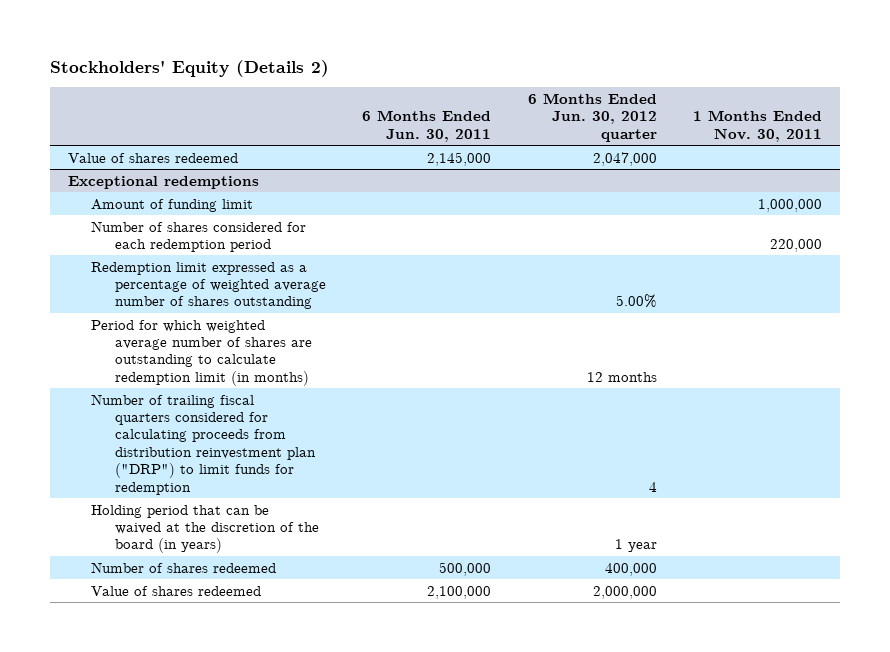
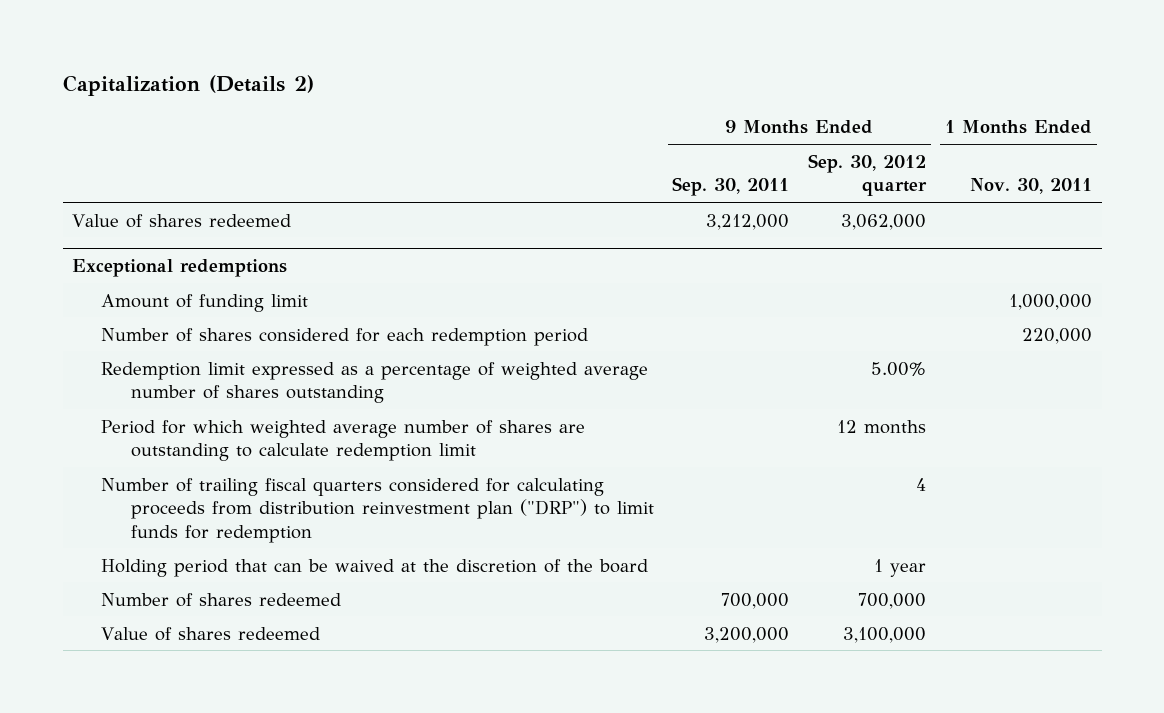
- Stockholders' Equity (Details 2)
+ Capitalization (Details 2)
- | 6 Months Ended Jun. 30, 2011 | 6 Months Ended Jun. 30, 2012 quarter | 1 Months Ended Nov. 30, 2011
+ | 9 Months Ended Sep. 30, 2011 | 9 Months Ended Sep. 30, 2012 quarter | 1 Months Ended Nov. 30, 2011
@ Exceptional redemptions
- Period for which weighted average number of shares are outstanding to calculate redemption limit (in months) | | 12 months |
+ Period for which weighted average number of shares are outstanding to calculate redemption limit | | 12 months |
- Holding period that can be waived at the discretion of the board (in years) | | 1 year |
+ Holding period that can be waived at the discretion of the board | | 1 year |

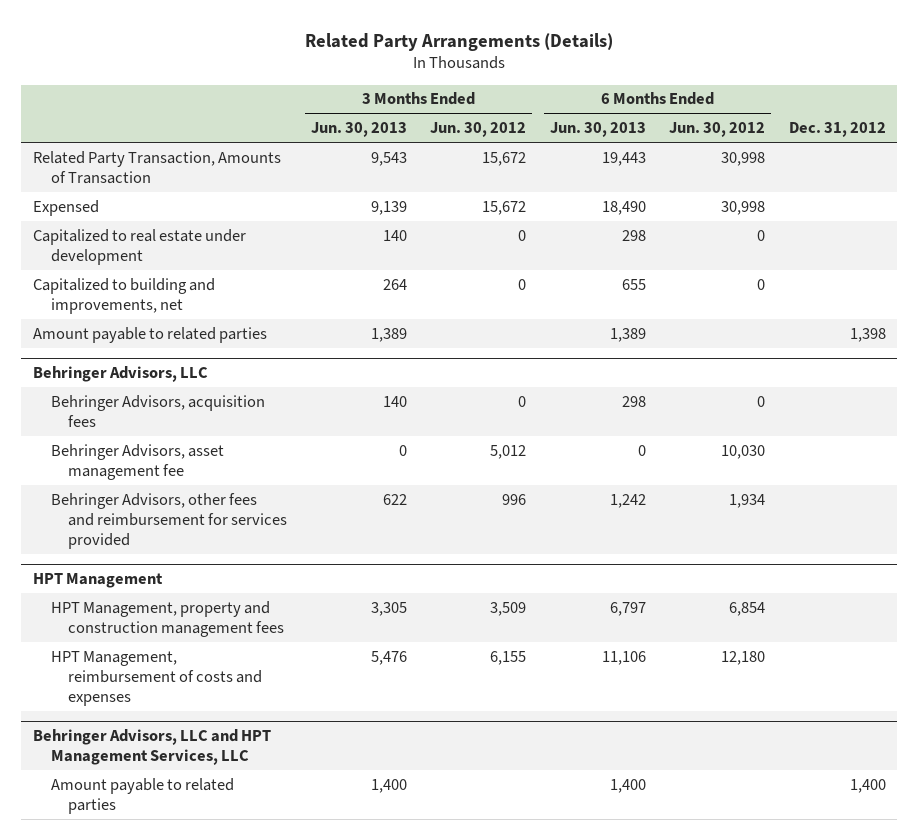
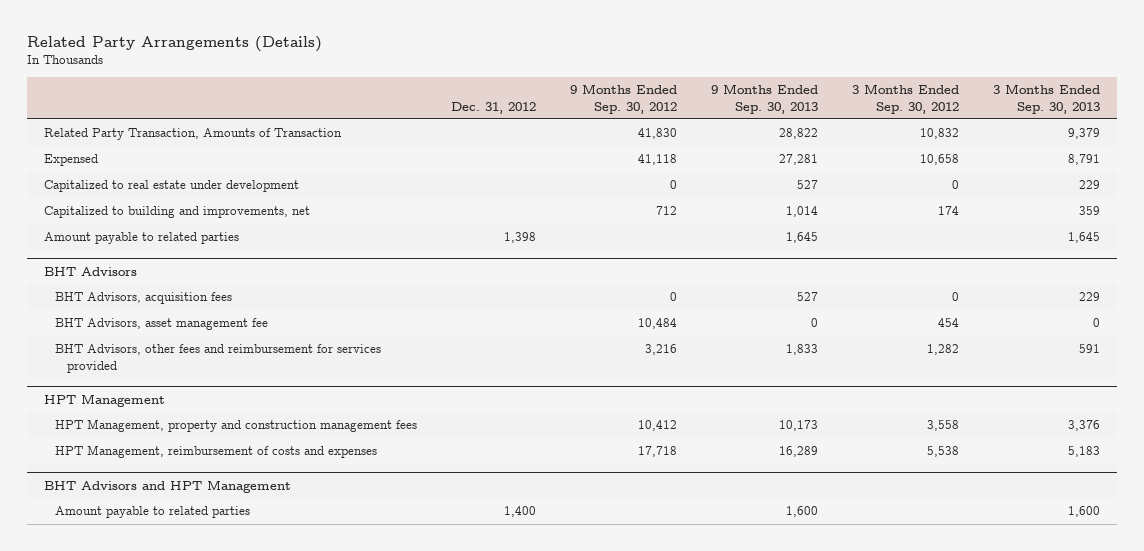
- | 3 Months Ended Jun. 30, 2013 | 3 Months Ended Jun. 30, 2012 | 6 Months Ended Jun. 30, 2013 | 6 Months Ended Jun. 30, 2012 | Dec. 31, 2012
+ | Dec. 31, 2012 | 9 Months Ended Sep. 30, 2012 | 9 Months Ended Sep. 30, 2013 | 3 Months Ended Sep. 30, 2012 | 3 Months Ended Sep. 30, 2013
- Behringer Advisors, LLC
- Behringer Advisors, acquisition fees | 140 | 0 | 298 | 0 |
- Behringer Advisors, asset management fee | 0 | 5,012 | 0 | 10,030 |
- Behringer Advisors, other fees and reimbursement for services provided | 622 | 996 | 1,242 | 1,934 |
+ BHT Advisors
+ BHT Advisors, acquisition fees | | 0 | 527 | 0 | 229
+ BHT Advisors, asset management fee | | 10,484 | 0 | 454 | 0
+ BHT Advisors, other fees and reimbursement for services provided | | 3,216 | 1,833 | 1,282 | 591
- Behringer Advisors, LLC and HPT Management Services, LLC
+ BHT Advisors and HPT Management

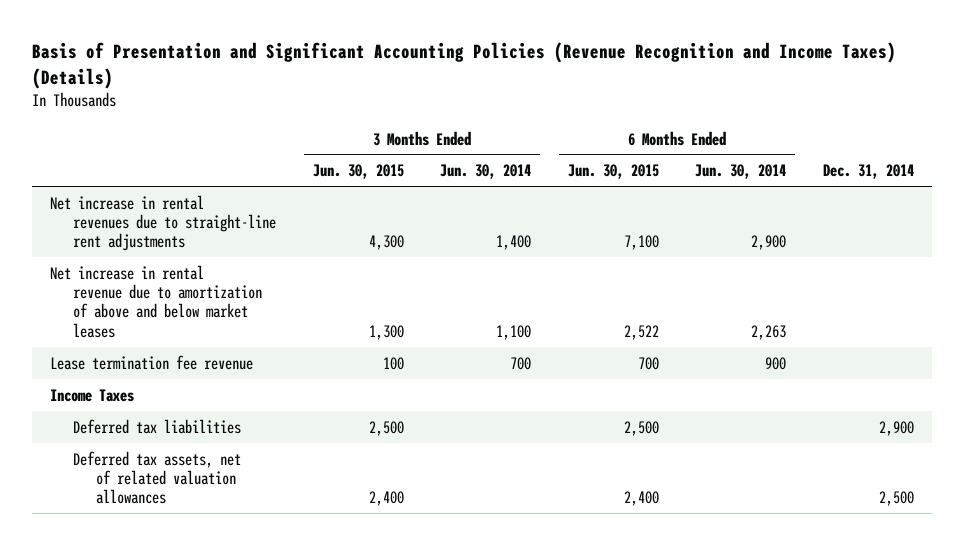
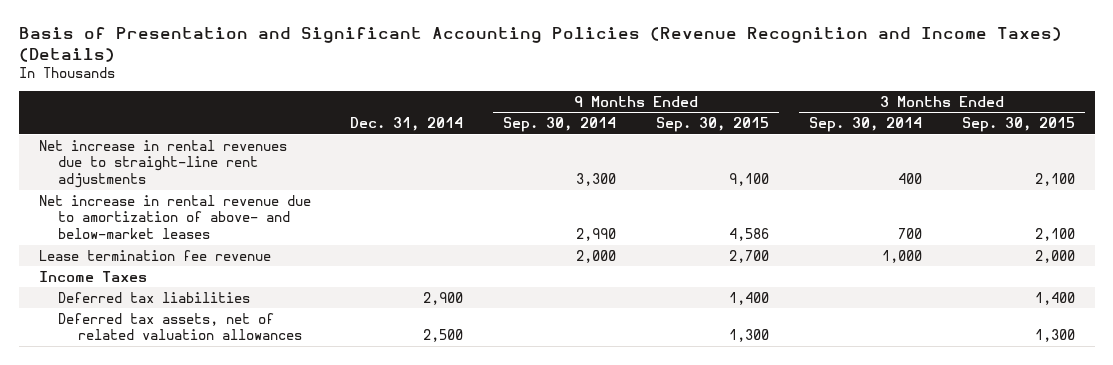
- | 3 Months Ended Jun. 30, 2015 | 3 Months Ended Jun. 30, 2014 | 6 Months Ended Jun. 30, 2015 | 6 Months Ended Jun. 30, 2014 | Dec. 31, 2014
+ | Dec. 31, 2014 | 9 Months Ended Sep. 30, 2014 | 9 Months Ended Sep. 30, 2015 | 3 Months Ended Sep. 30, 2014 | 3 Months Ended Sep. 30, 2015
- Net increase in rental revenue due to amortization of above and below market leases | 1,300 | 1,100 | 2,522 | 2,263 |
+ Net increase in rental revenue due to amortization of above- and below-market leases | | 2,990 | 4,586 | 700 | 2,100

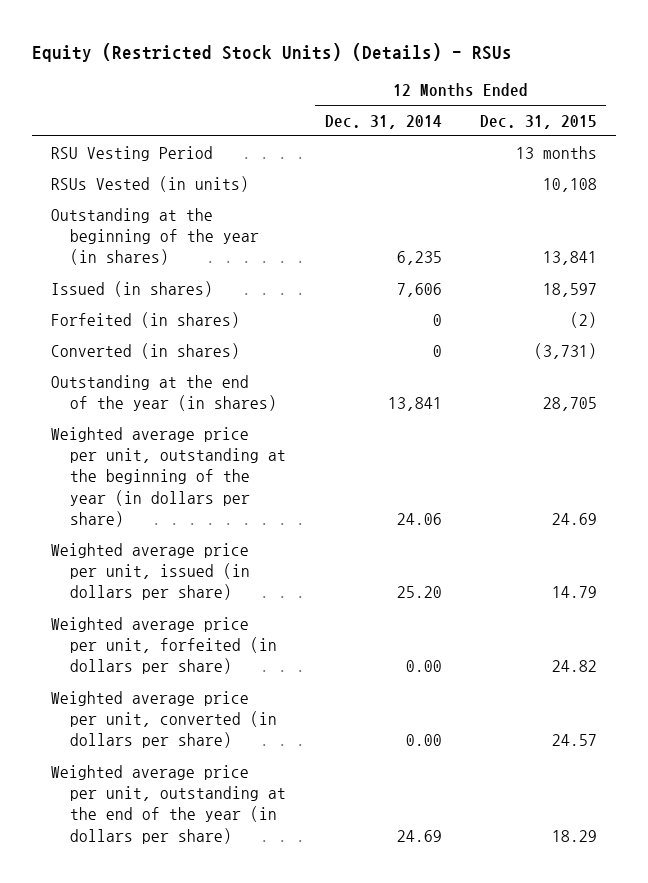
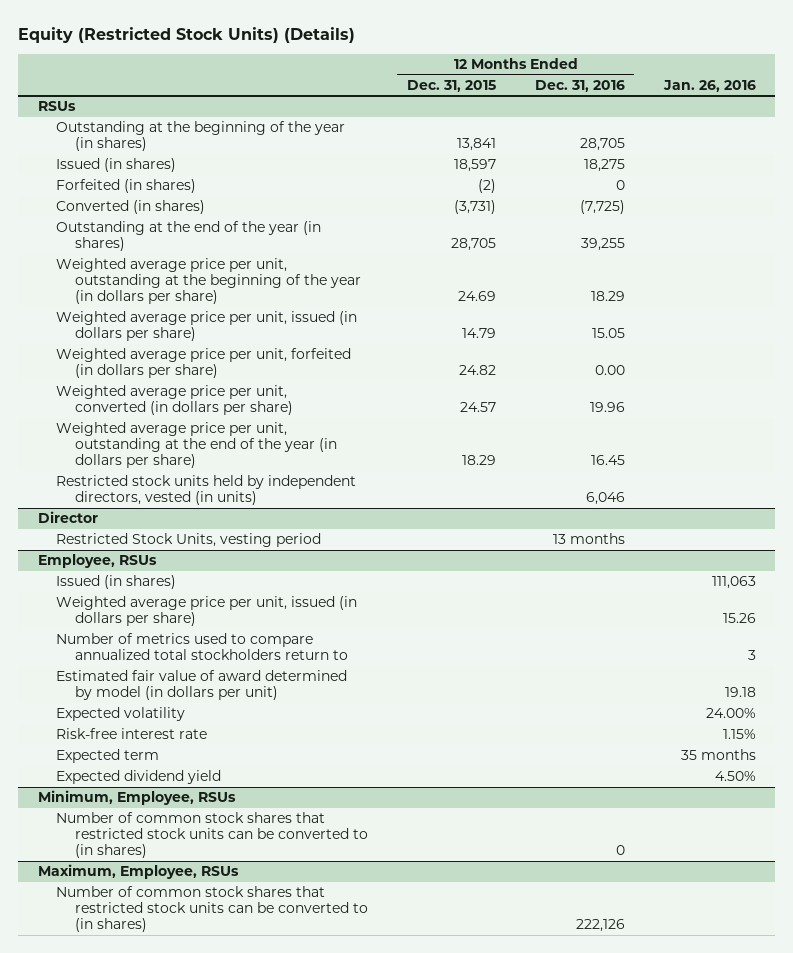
- Equity (Restricted Stock Units) (Details) - RSUs
+ Equity (Restricted Stock Units) (Details)
- | 12 Months Ended Dec. 31, 2014 | 12 Months Ended Dec. 31, 2015
+ | 12 Months Ended Dec. 31, 2015 | 12 Months Ended Dec. 31, 2016 | Jan. 26, 2016
- RSU Vesting Period | | 13 months
- RSUs Vested (in units) | | 10,108
+ RSUs
+ Restricted stock units held by independent directors, vested (in units) | | 6,046 |
+ Director
+ Restricted Stock Units, vesting period | | 13 months |
+ Employee, RSUs
+ Issued (in shares) | | | 111,063
+ Weighted average price per unit, issued (in dollars per share) | | | 15.26
+ Number of metrics used to compare annualized total stockholders return to | | | 3
+ Estimated fair value of award determined by model (in dollars per unit) | | | 19.18
+ Expected volatility | | | 24.00%
+ Risk-free interest rate | | | 1.15%
+ Expected term | | | 35 months
+ Expected dividend yield | | | 4.50%
+ Minimum, Employee, RSUs
+ Number of common stock shares that restricted stock units can be converted to (in shares) | | 0 |
+ Maximum, Employee, RSUs
+ Number of common stock shares that restricted stock units can be converted to (in shares) | | 222,126 |

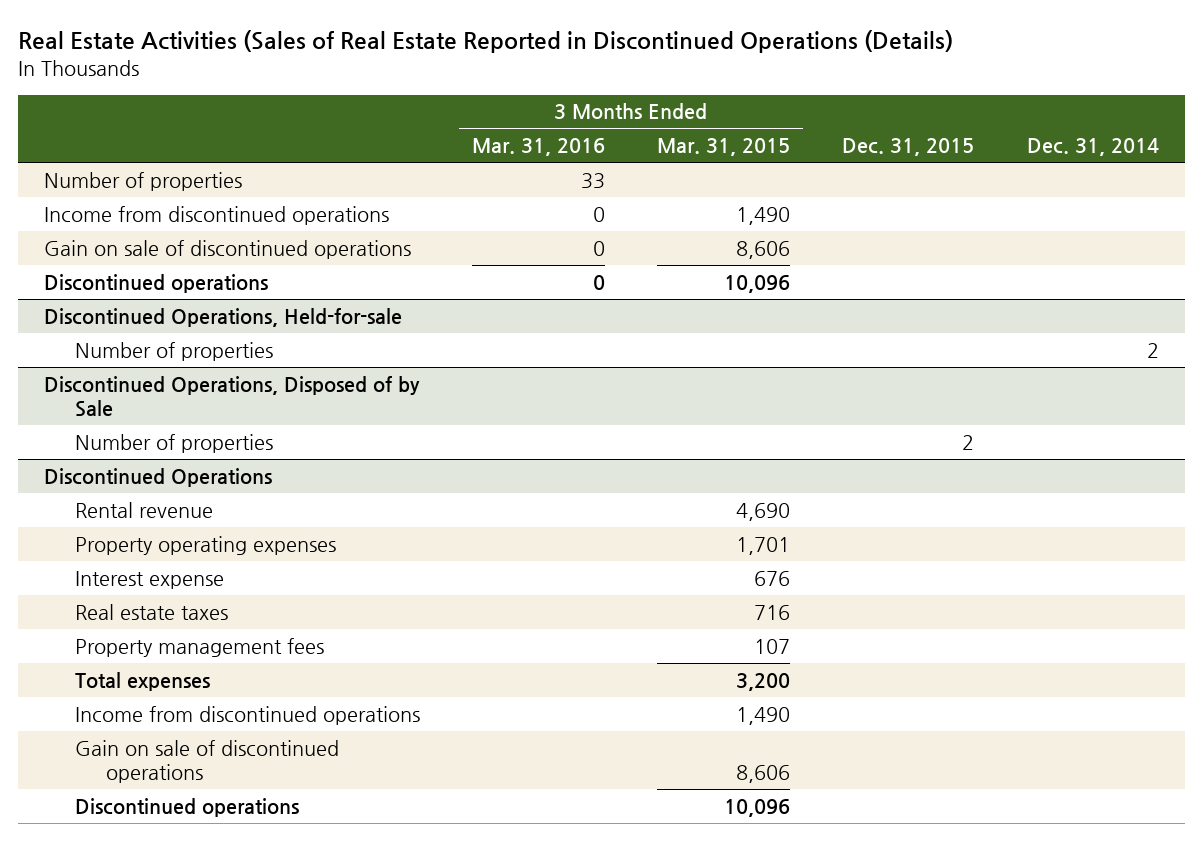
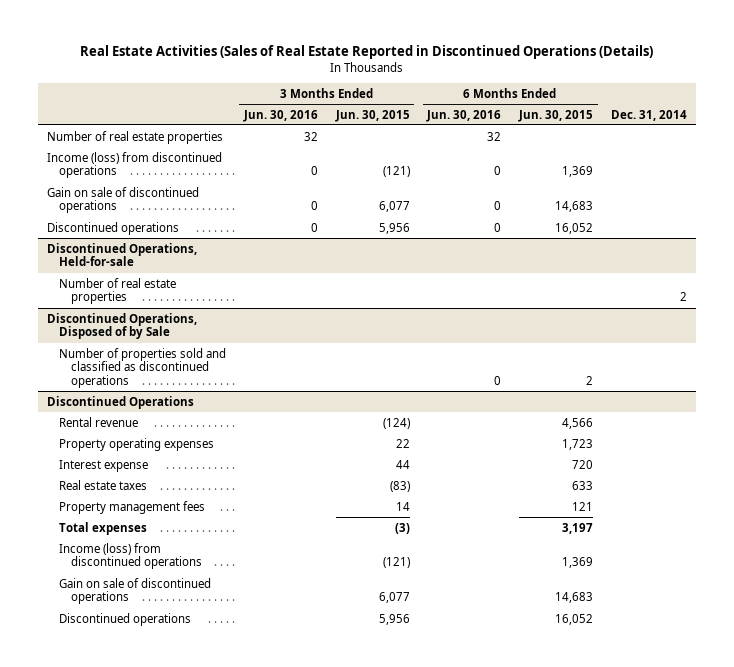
- | 3 Months Ended Mar. 31, 2016 | 3 Months Ended Mar. 31, 2015 | Dec. 31, 2015 | Dec. 31, 2014
+ | 3 Months Ended Jun. 30, 2016 | 3 Months Ended Jun. 30, 2015 | 6 Months Ended Jun. 30, 2016 | 6 Months Ended Jun. 30, 2015 | Dec. 31, 2014
- Number of properties | 33 | | |
- Income from discontinued operations | 0 | 1,490 | |
+ Number of real estate properties | 32 | | 32 | |
+ Income (loss) from discontinued operations | 0 | (121) | 0 | 1,369 |
@ Discontinued Operations, Held-for-sale
- Number of properties | | | | 2
+ Number of real estate properties | | | | | 2
@ Discontinued Operations, Disposed of by Sale
- Number of properties | | | 2 |
+ Number of properties sold and classified as discontinued operations | | | 0 | 2 |
@ Discontinued Operations
- Income from discontinued operations | | 1,490 | |
+ Income (loss) from discontinued operations | | (121) | | 1,369 |

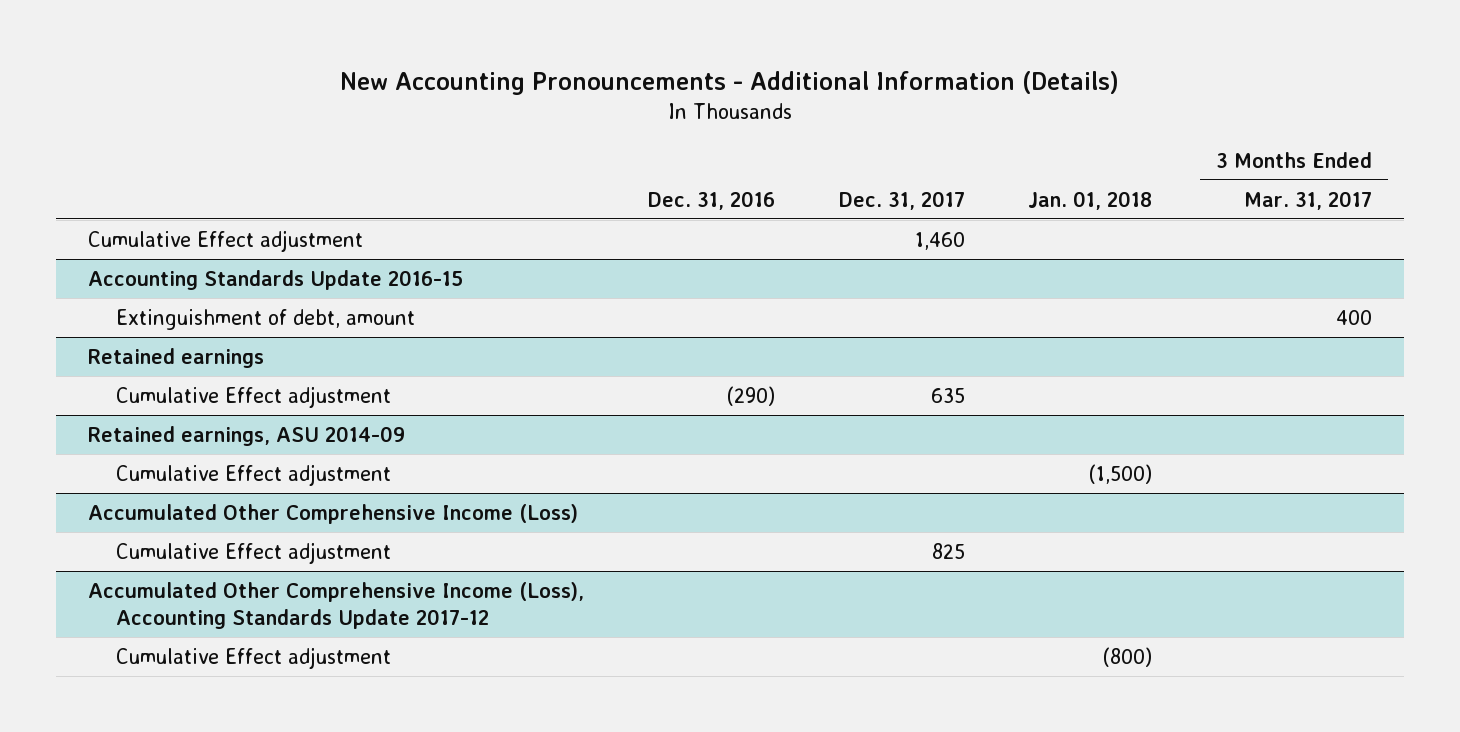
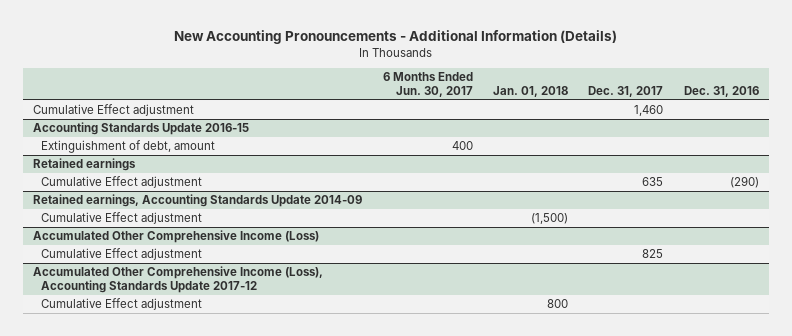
- | Dec. 31, 2016 | Dec. 31, 2017 | Jan. 01, 2018 | 3 Months Ended Mar. 31, 2017
+ | 6 Months Ended Jun. 30, 2017 | Jan. 01, 2018 | Dec. 31, 2017 | Dec. 31, 2016
- Retained earnings, ASU 2014-09
+ Retained earnings, Accounting Standards Update 2014-09
@ Accumulated Other Comprehensive Income (Loss), Accounting Standards Update 2017-12
- Cumulative Effect adjustment | | | (800) |
+ Cumulative Effect adjustment | | 800 | |

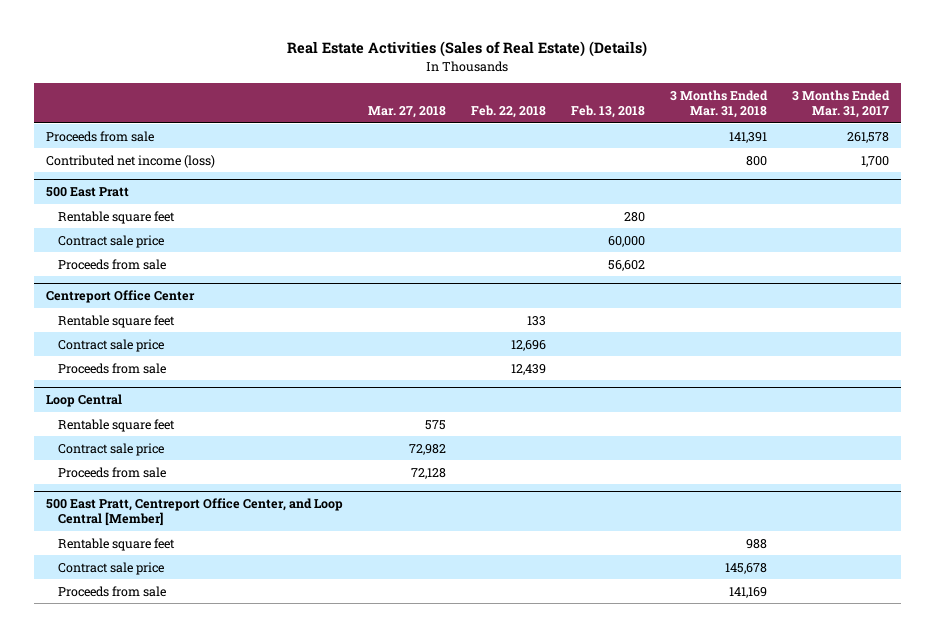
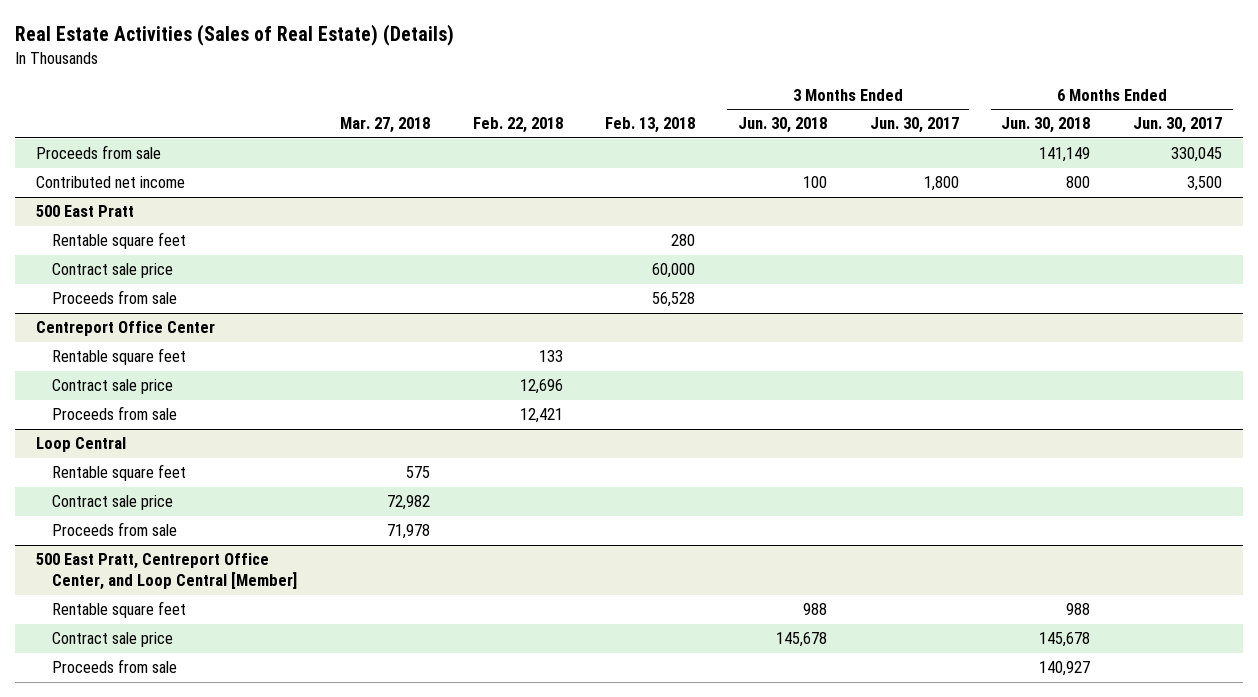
- | Mar. 27, 2018 | Feb. 22, 2018 | Feb. 13, 2018 | 3 Months Ended Mar. 31, 2018 | 3 Months Ended Mar. 31, 2017
+ | Mar. 27, 2018 | Feb. 22, 2018 | Feb. 13, 2018 | 3 Months Ended Jun. 30, 2018 | 3 Months Ended Jun. 30, 2017 | 6 Months Ended Jun. 30, 2018 | 6 Months Ended Jun. 30, 2017
- Contributed net income (loss) | | | | 800 | 1,700
+ Contributed net income | | | | 100 | 1,800 | 800 | 3,500
@ 500 East Pratt
- Proceeds from sale | | | 56,602 | |
+ Proceeds from sale | | | 56,528 | | | |
@ Centreport Office Center
- Proceeds from sale | | 12,439 | | |
+ Proceeds from sale | | 12,421 | | | | |
@ Loop Central
- Proceeds from sale | 72,128 | | | |
+ Proceeds from sale | 71,978 | | | | | |

